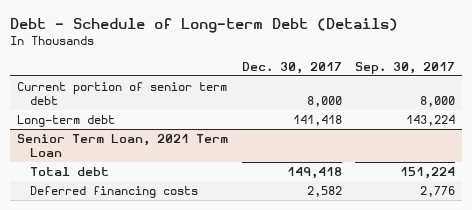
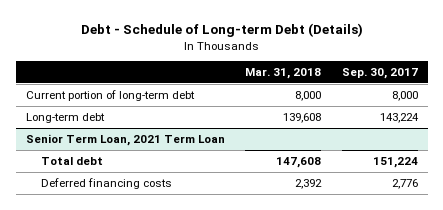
- | Dec. 30, 2017 | Sep. 30, 2017
+ | Mar. 31, 2018 | Sep. 30, 2017
- Current portion of senior term debt | 8,000 | 8,000
+ Current portion of long-term debt | 8,000 | 8,000

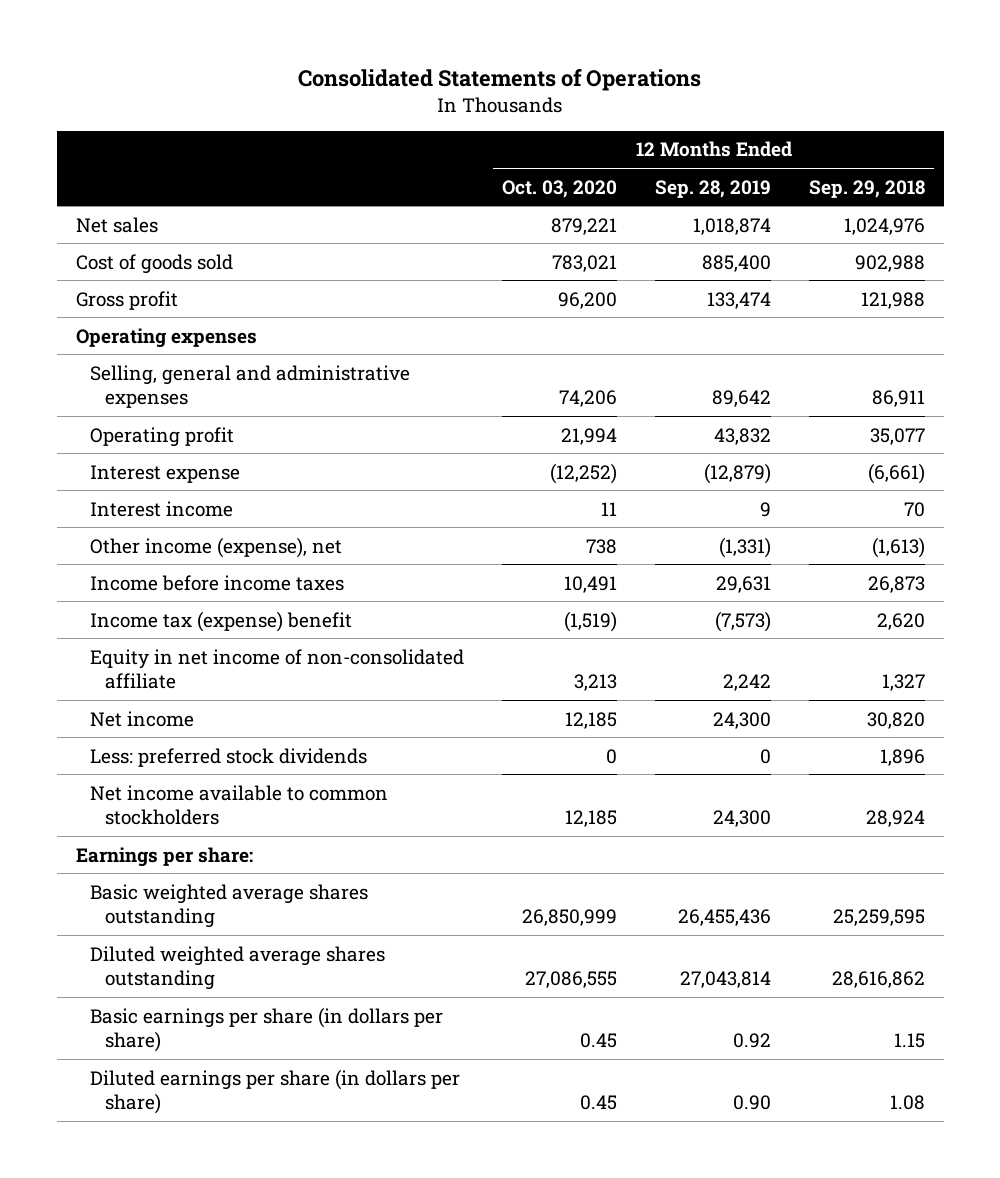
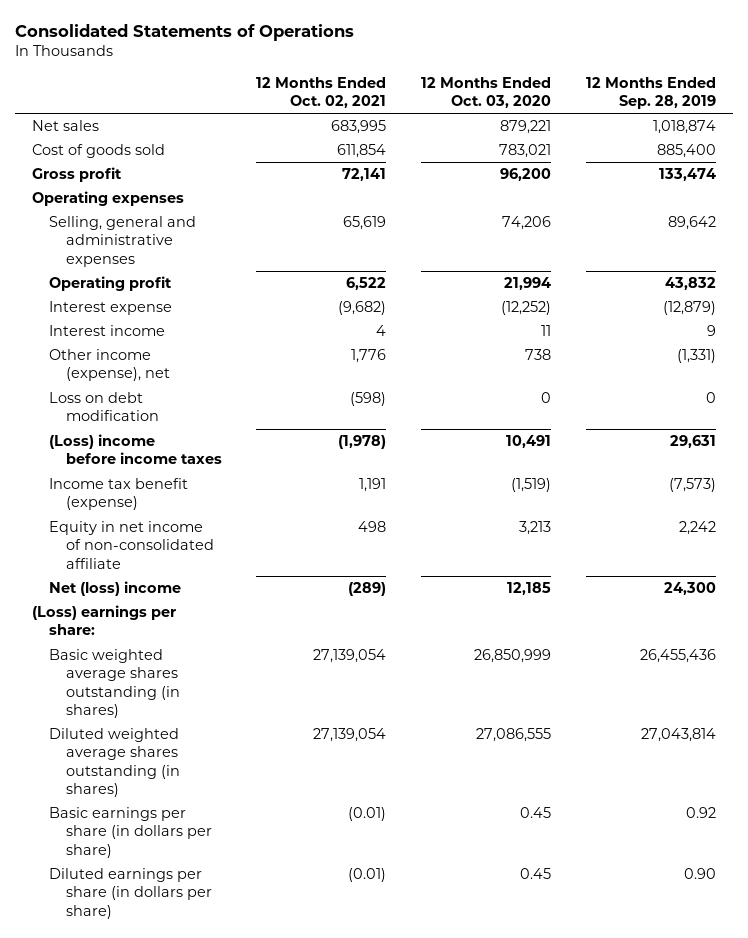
- | 12 Months Ended Oct. 03, 2020 | 12 Months Ended Sep. 28, 2019 | 12 Months Ended Sep. 29, 2018
+ | 12 Months Ended Oct. 02, 2021 | 12 Months Ended Oct. 03, 2020 | 12 Months Ended Sep. 28, 2019
- Income before income taxes | 10,491 | 29,631 | 26,873
- Income tax (expense) benefit | (1,519) | (7,573) | 2,620
+ Loss on debt modification | (598) | 0 | 0
+ (Loss) income before income taxes | (1,978) | 10,491 | 29,631
+ Income tax benefit (expense) | 1,191 | (1,519) | (7,573)
- Net income | 12,185 | 24,300 | 30,820
- Less: preferred stock dividends | 0 | 0 | 1,896
- Net income available to common stockholders | 12,185 | 24,300 | 28,924
- Earnings per share:
- Basic weighted average shares outstanding | 26,850,999 | 26,455,436 | 25,259,595
- Diluted weighted average shares outstanding | 27,086,555 | 27,043,814 | 28,616,862
+ Net (loss) income | (289) | 12,185 | 24,300
+ (Loss) earnings per share:
+ Basic weighted average shares outstanding (in shares) | 27,139,054 | 26,850,999 | 26,455,436
+ Diluted weighted average shares outstanding (in shares) | 27,139,054 | 27,086,555 | 27,043,814

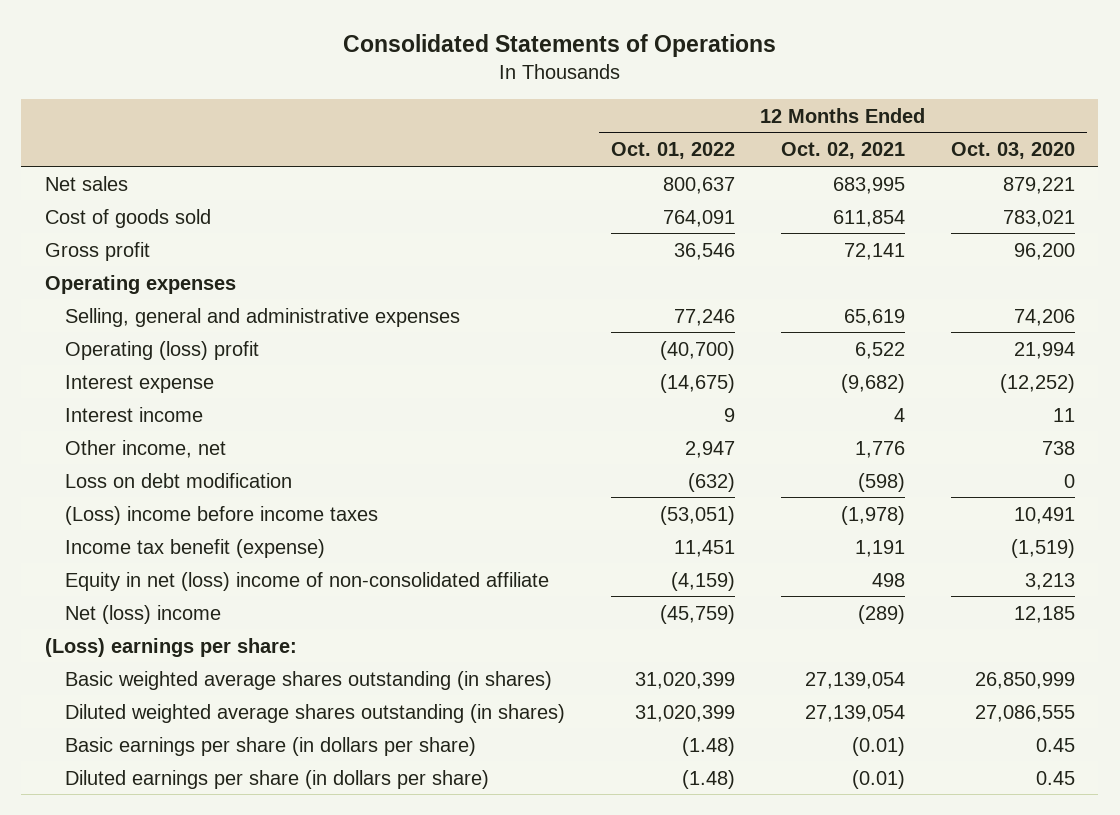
- | 12 Months Ended Oct. 02, 2021 | 12 Months Ended Oct. 03, 2020 | 12 Months Ended Sep. 28, 2019
+ | 12 Months Ended Oct. 01, 2022 | 12 Months Ended Oct. 02, 2021 | 12 Months Ended Oct. 03, 2020
- Operating profit | 6,522 | 21,994 | 43,832
+ Operating (loss) profit | (40,700) | 6,522 | 21,994
- Other income (expense), net | 1,776 | 738 | (1,331)
+ Other income, net | 2,947 | 1,776 | 738
- Equity in net income of non-consolidated affiliate | 498 | 3,213 | 2,242
+ Equity in net (loss) income of non-consolidated affiliate | (4,159) | 498 | 3,213

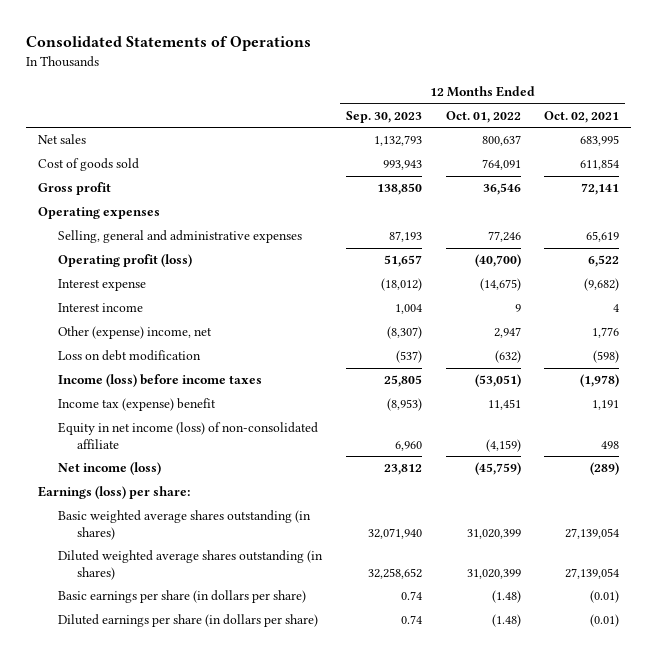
- | 12 Months Ended Oct. 01, 2022 | 12 Months Ended Oct. 02, 2021 | 12 Months Ended Oct. 03, 2020
+ | 12 Months Ended Sep. 30, 2023 | 12 Months Ended Oct. 01, 2022 | 12 Months Ended Oct. 02, 2021
- Operating (loss) profit | (40,700) | 6,522 | 21,994
+ Operating profit (loss) | 51,657 | (40,700) | 6,522
- Other income, net | 2,947 | 1,776 | 738
+ Other (expense) income, net | (8,307) | 2,947 | 1,776
- (Loss) income before income taxes | (53,051) | (1,978) | 10,491
- Income tax benefit (expense) | 11,451 | 1,191 | (1,519)
- Equity in net (loss) income of non-consolidated affiliate | (4,159) | 498 | 3,213
- Net (loss) income | (45,759) | (289) | 12,185
- (Loss) earnings per share:
+ Income (loss) before income taxes | 25,805 | (53,051) | (1,978)
+ Income tax (expense) benefit | (8,953) | 11,451 | 1,191
+ Equity in net income (loss) of non-consolidated affiliate | 6,960 | (4,159) | 498
+ Net income (loss) | 23,812 | (45,759) | (289)
+ Earnings (loss) per share:

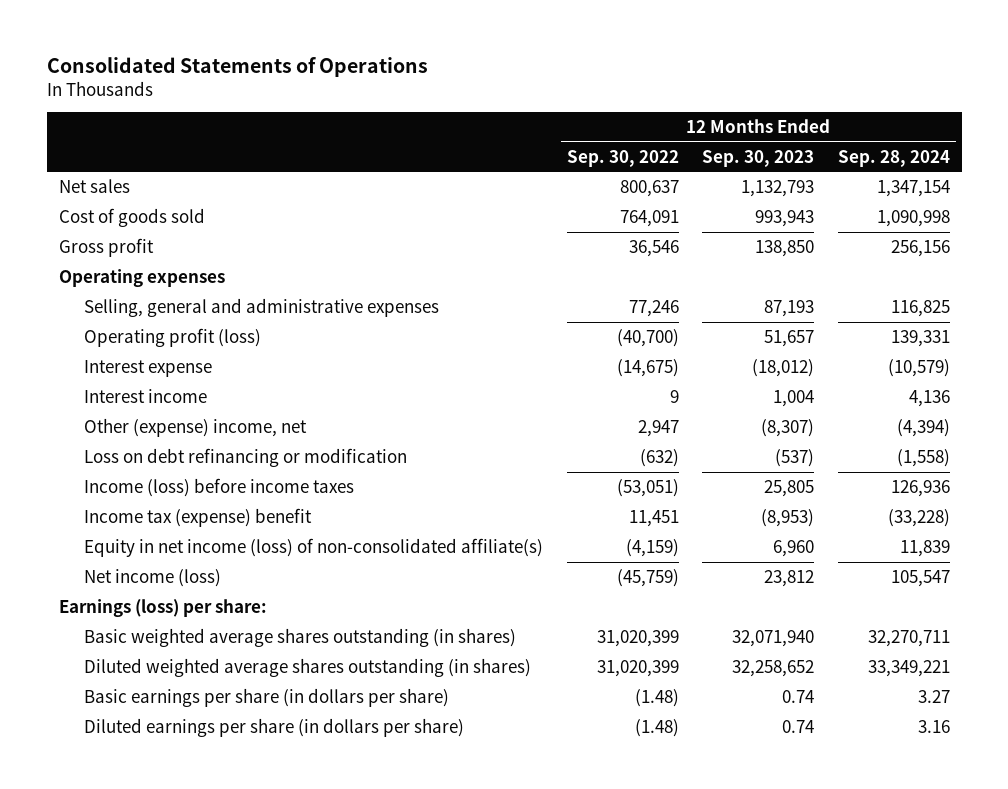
- | 12 Months Ended Sep. 30, 2023 | 12 Months Ended Oct. 01, 2022 | 12 Months Ended Oct. 02, 2021
+ | 12 Months Ended Sep. 30, 2022 | 12 Months Ended Sep. 30, 2023 | 12 Months Ended Sep. 28, 2024
- Loss on debt modification | (537) | (632) | (598)
+ Loss on debt refinancing or modification | (632) | (537) | (1,558)
- Equity in net income (loss) of non-consolidated affiliate | 6,960 | (4,159) | 498
+ Equity in net income (loss) of non-consolidated affiliate(s) | (4,159) | 6,960 | 11,839

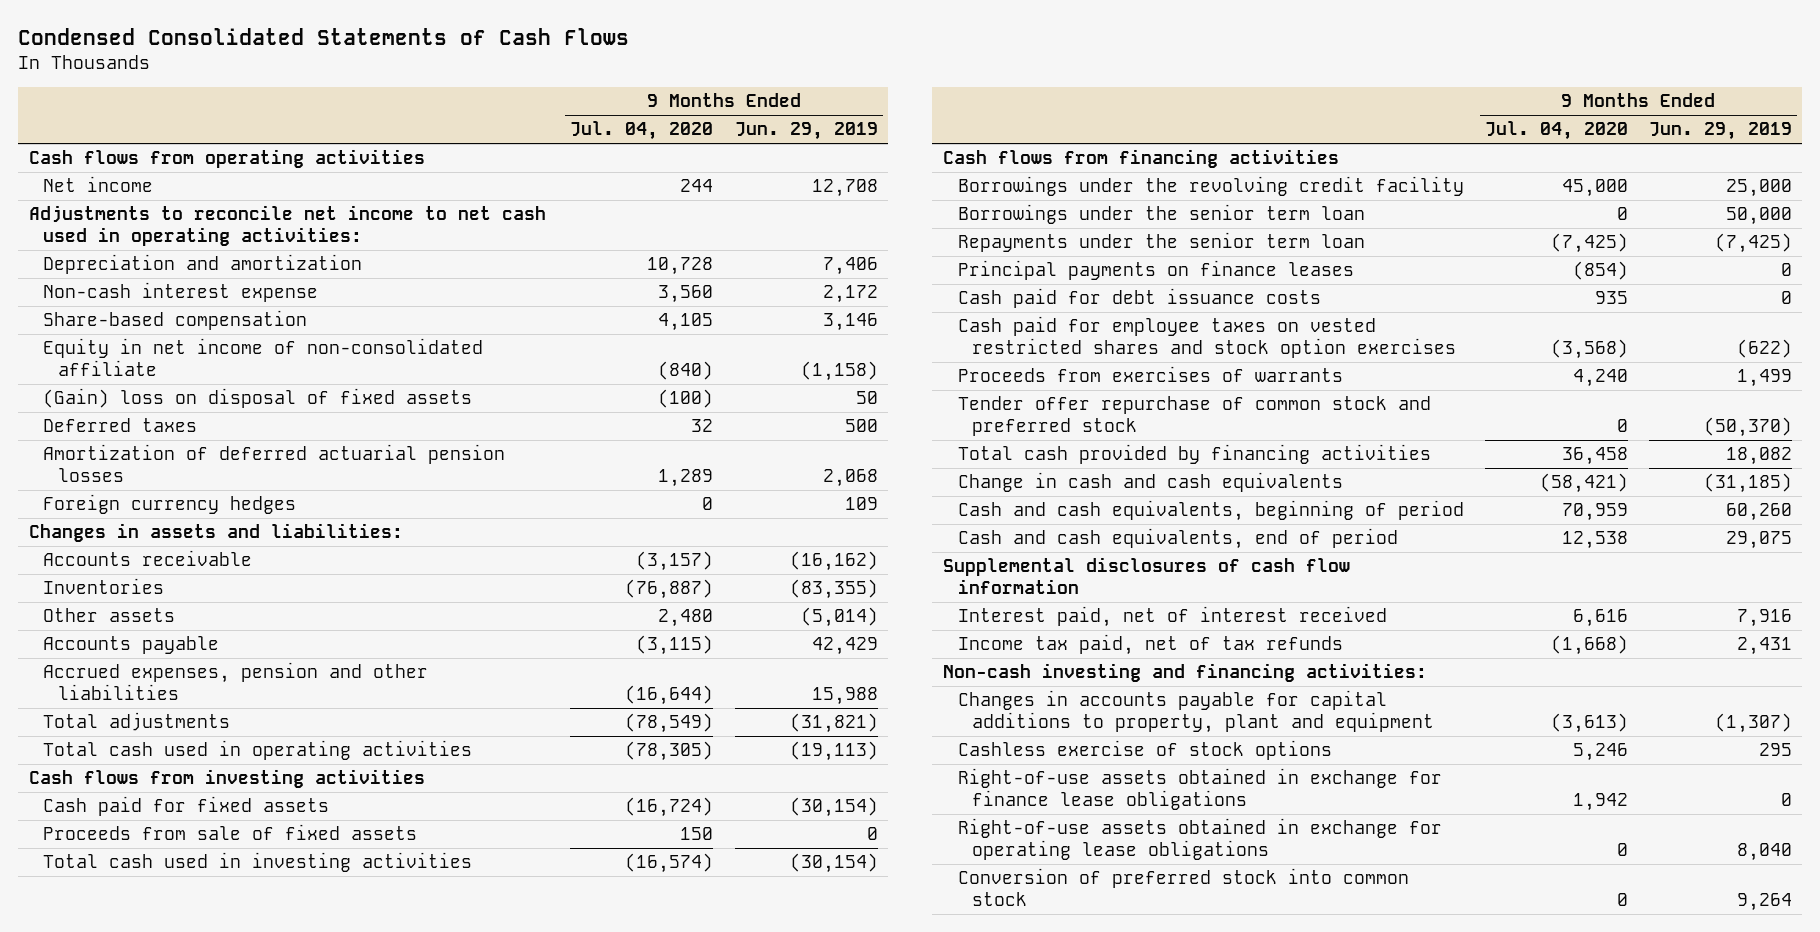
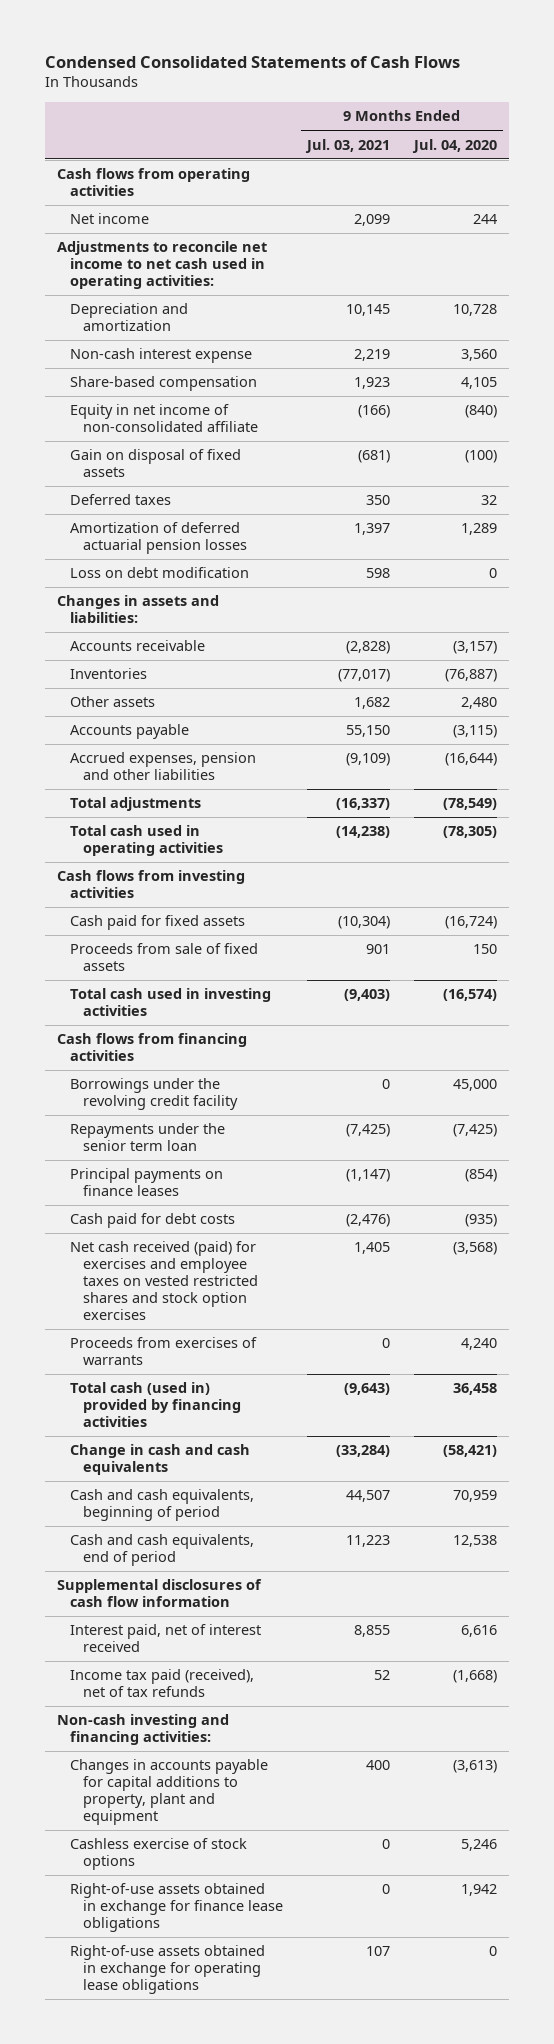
- | 9 Months Ended Jul. 04, 2020 | 9 Months Ended Jun. 29, 2019
+ | 9 Months Ended Jul. 03, 2021 | 9 Months Ended Jul. 04, 2020
- (Gain) loss on disposal of fixed assets | (100) | 50
+ Gain on disposal of fixed assets | (681) | (100)
- Foreign currency hedges | 0 | 109
+ Loss on debt modification | 598 | 0
- Borrowings under the senior term loan | 0 | 50,000
- Cash paid for debt issuance costs | 935 | 0
- Cash paid for employee taxes on vested restricted shares and stock option exercises | (3,568) | (622)
+ Cash paid for debt costs | (2,476) | (935)
+ Net cash received (paid) for exercises and employee taxes on vested restricted shares and stock option exercises | 1,405 | (3,568)
- Tender offer repurchase of common stock and preferred stock | 0 | (50,370)
- Total cash provided by financing activities | 36,458 | 18,082
+ Total cash (used in) provided by financing activities | (9,643) | 36,458
- Income tax paid, net of tax refunds | (1,668) | 2,431
+ Income tax paid (received), net of tax refunds | 52 | (1,668)
- Conversion of preferred stock into common stock | 0 | 9,264

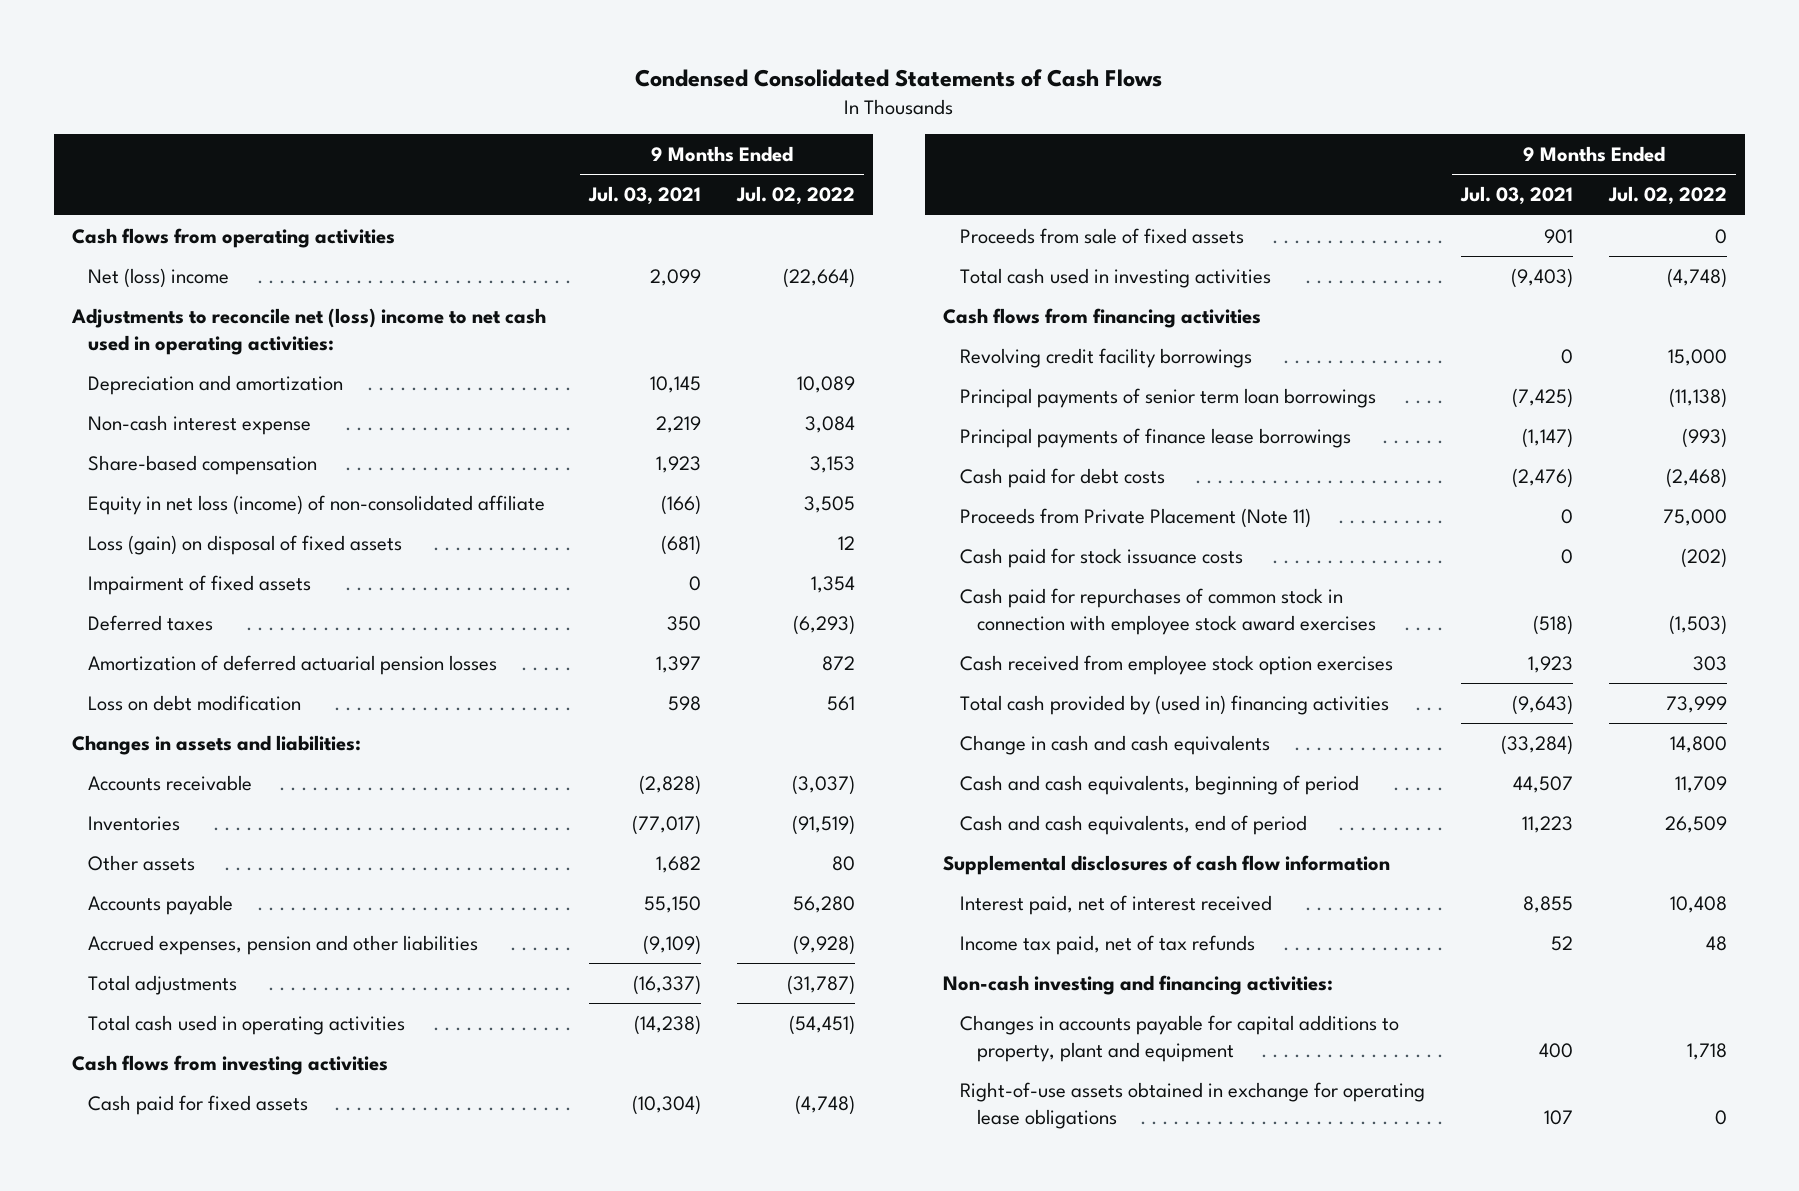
- | 9 Months Ended Jul. 03, 2021 | 9 Months Ended Jul. 04, 2020
+ | 9 Months Ended Jul. 03, 2021 | 9 Months Ended Jul. 02, 2022
- Net income | 2,099 | 244
- Adjustments to reconcile net income to net cash used in operating activities:
+ Net (loss) income | 2,099 | (22,664)
+ Adjustments to reconcile net (loss) income to net cash used in operating activities:
- Equity in net income of non-consolidated affiliate | (166) | (840)
- Gain on disposal of fixed assets | (681) | (100)
+ Equity in net loss (income) of non-consolidated affiliate | (166) | 3,505
+ Loss (gain) on disposal of fixed assets | (681) | 12
+ Impairment of fixed assets | 0 | 1,354
- Borrowings under the revolving credit facility | 0 | 45,000
- Repayments under the senior term loan | (7,425) | (7,425)
- Principal payments on finance leases | (1,147) | (854)
+ Revolving credit facility borrowings | 0 | 15,000
+ Principal payments of senior term loan borrowings | (7,425) | (11,138)
+ Principal payments of finance lease borrowings | (1,147) | (993)
- Net cash received (paid) for exercises and employee taxes on vested restricted shares and stock option exercises | 1,405 | (3,568)
- Proceeds from exercises of warrants | 0 | 4,240
- Total cash (used in) provided by financing activities | (9,643) | 36,458
+ Proceeds from Private Placement (Note 11) | 0 | 75,000
+ Cash paid for stock issuance costs | 0 | (202)
+ Cash paid for repurchases of common stock in connection with employee stock award exercises | (518) | (1,503)
+ Cash received from employee stock option exercises | 1,923 | 303
+ Total cash provided by (used in) financing activities | (9,643) | 73,999
- Income tax paid (received), net of tax refunds | 52 | (1,668)
+ Income tax paid, net of tax refunds | 52 | 48
- Cashless exercise of stock options | 0 | 5,246
- Right-of-use assets obtained in exchange for finance lease obligations | 0 | 1,942

